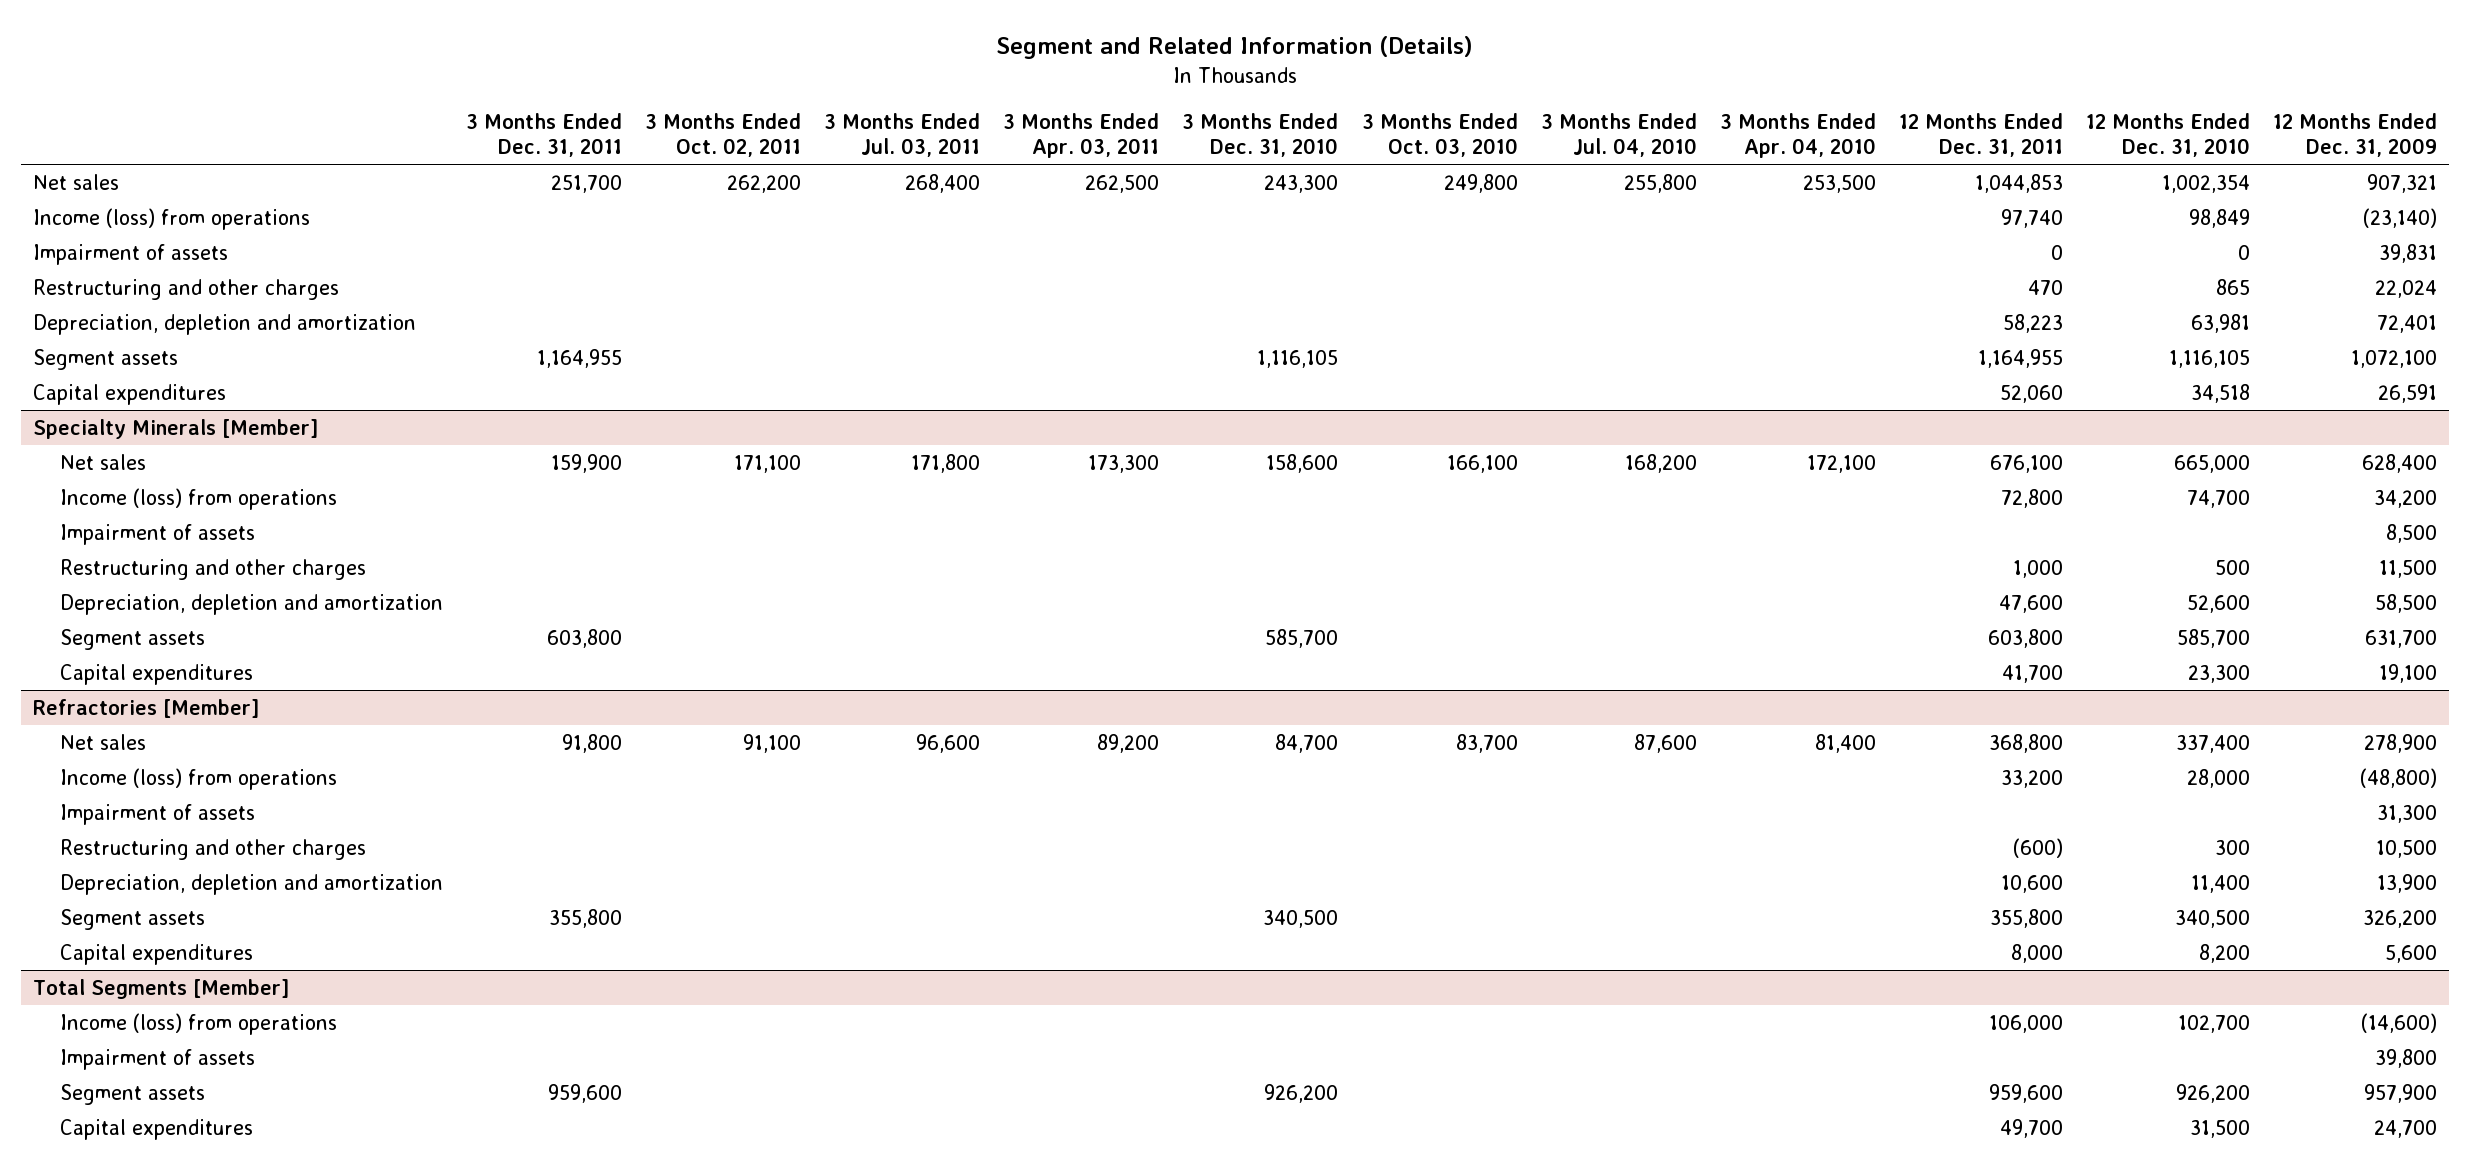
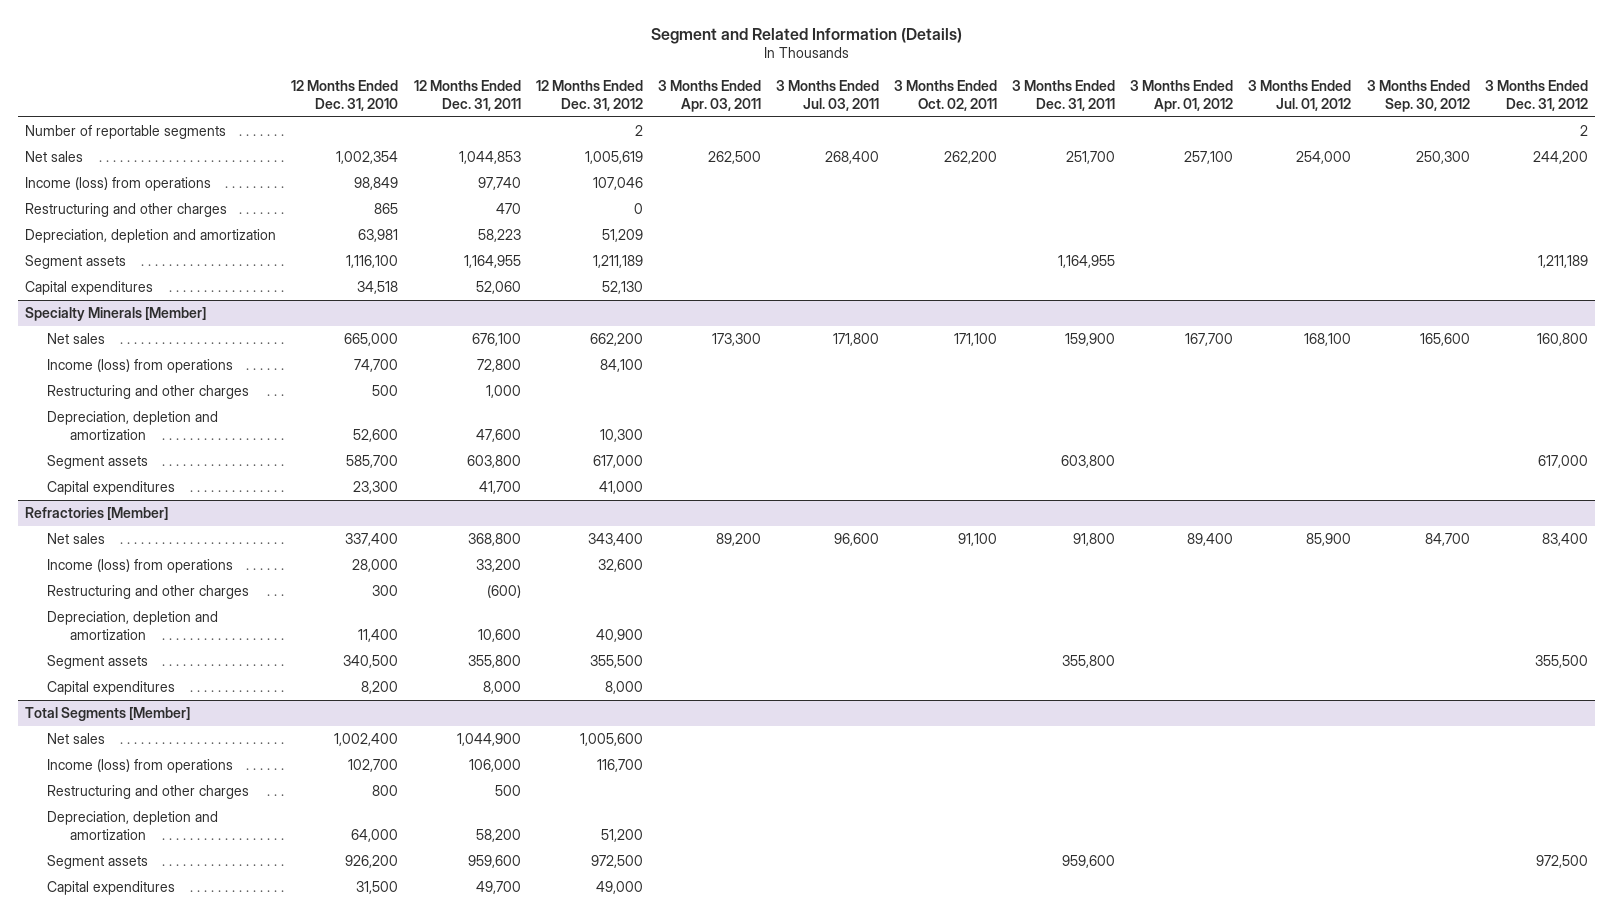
- | 3 Months Ended Dec. 31, 2011 | 3 Months Ended Oct. 02, 2011 | 3 Months Ended Jul. 03, 2011 | 3 Months Ended Apr. 03, 2011 | 3 Months Ended Dec. 31, 2010 | 3 Months Ended Oct. 03, 2010 | 3 Months Ended Jul. 04, 2010 | 3 Months Ended Apr. 04, 2010 | 12 Months Ended Dec. 31, 2011 | 12 Months Ended Dec. 31, 2010 | 12 Months Ended Dec. 31, 2009
+ | 12 Months Ended Dec. 31, 2010 | 12 Months Ended Dec. 31, 2011 | 12 Months Ended Dec. 31, 2012 | 3 Months Ended Apr. 03, 2011 | 3 Months Ended Jul. 03, 2011 | 3 Months Ended Oct. 02, 2011 | 3 Months Ended Dec. 31, 2011 | 3 Months Ended Apr. 01, 2012 | 3 Months Ended Jul. 01, 2012 | 3 Months Ended Sep. 30, 2012 | 3 Months Ended Dec. 31, 2012
+ Number of reportable segments | | | 2 | | | | | | | | 2
- Impairment of assets | | | | | | | | | 0 | 0 | 39,831
- Segment assets | 1,164,955 | | | | 1,116,105 | | | | 1,164,955 | 1,116,105 | 1,072,100
+ Segment assets | 1,116,100 | 1,164,955 | 1,211,189 | | | | 1,164,955 | | | | 1,211,189
@ Specialty Minerals [Member]
- Impairment of assets | | | | | | | | | | | 8,500
@ Refractories [Member]
- Impairment of assets | | | | | | | | | | | 31,300
@ Total Segments [Member]
+ Net sales | 1,002,400 | 1,044,900 | 1,005,600 | | | | | | | |
- Impairment of assets | | | | | | | | | | | 39,800
+ Restructuring and other charges | 800 | 500 | | | | | | | | |
+ Depreciation, depletion and amortization | 64,000 | 58,200 | 51,200 | | | | | | | |

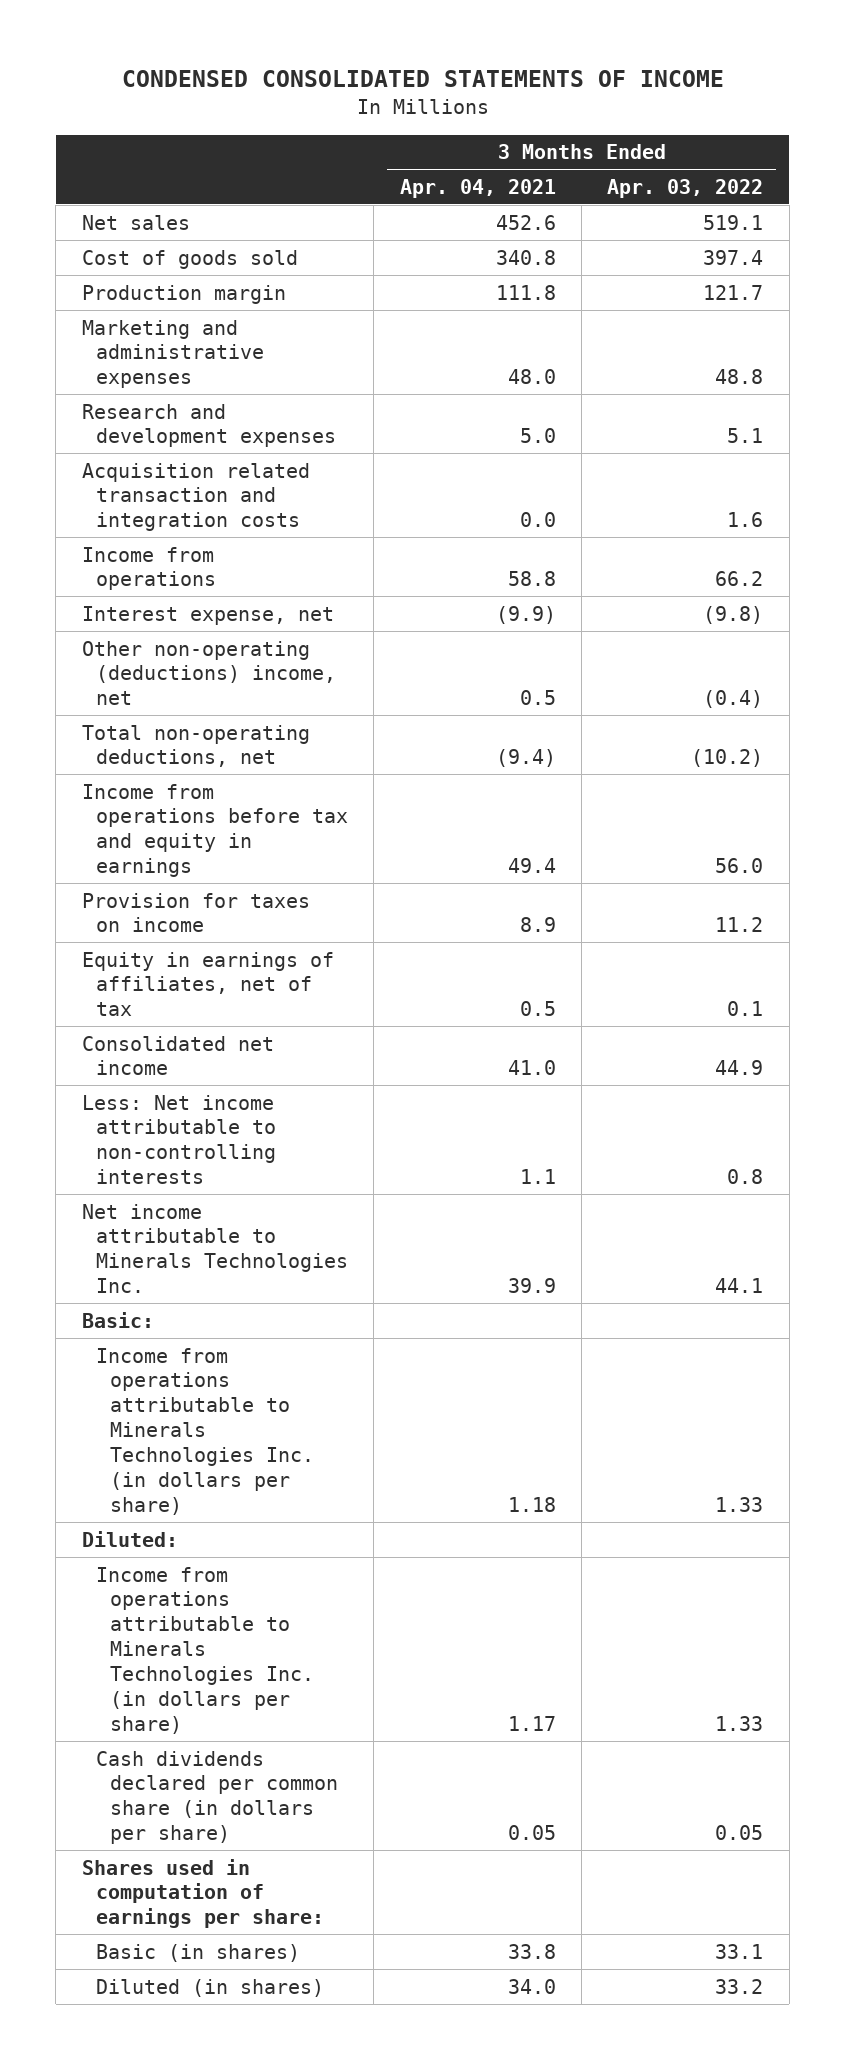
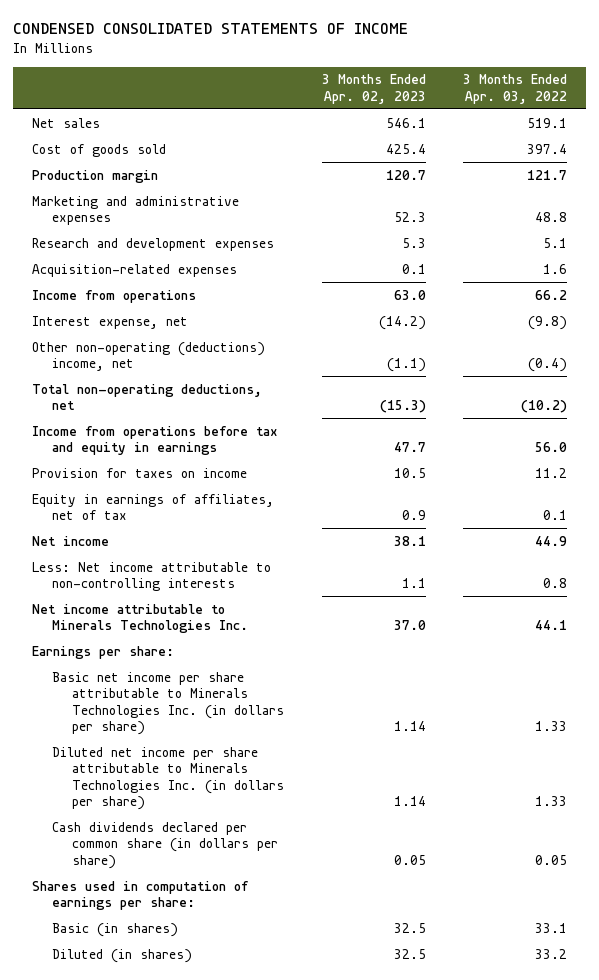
- | 3 Months Ended Apr. 04, 2021 | 3 Months Ended Apr. 03, 2022
+ | 3 Months Ended Apr. 02, 2023 | 3 Months Ended Apr. 03, 2022
- Acquisition related transaction and integration costs | 0.0 | 1.6
+ Acquisition-related expenses | 0.1 | 1.6
- Consolidated net income | 41.0 | 44.9
+ Net income | 38.1 | 44.9
- Basic:
- Income from operations attributable to Minerals Technologies Inc. (in dollars per share) | 1.18 | 1.33
- Diluted:
- Income from operations attributable to Minerals Technologies Inc. (in dollars per share) | 1.17 | 1.33
+ Earnings per share:
+ Basic net income per share attributable to Minerals Technologies Inc. (in dollars per share) | 1.14 | 1.33
+ Diluted net income per share attributable to Minerals Technologies Inc. (in dollars per share) | 1.14 | 1.33

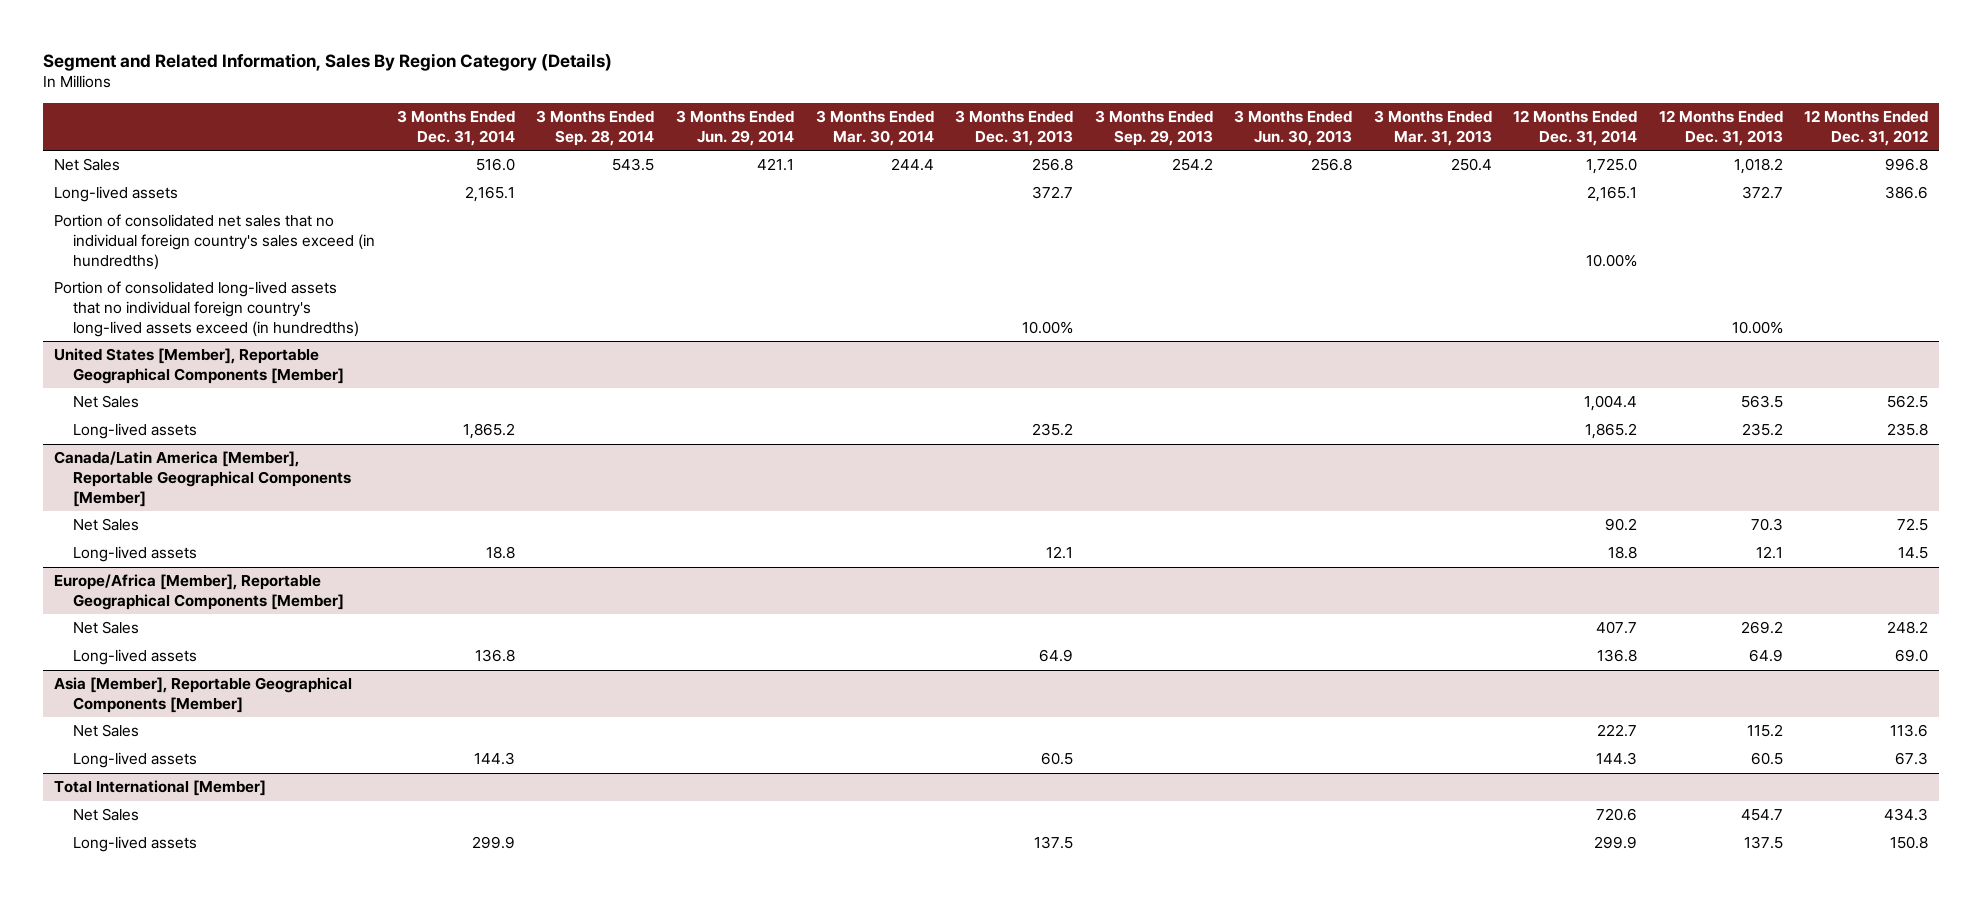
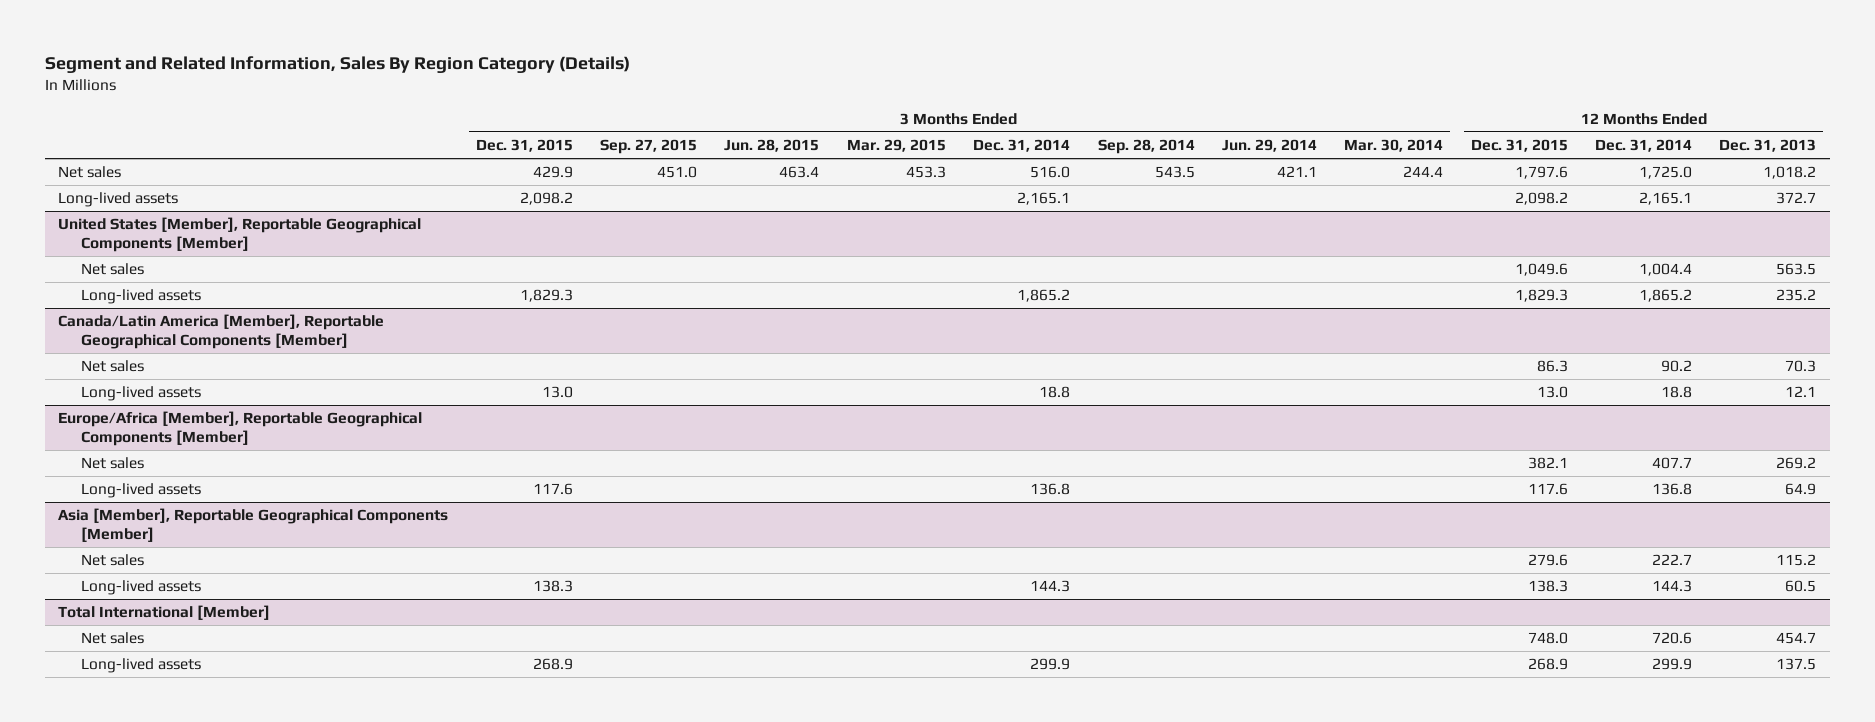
- | 3 Months Ended Dec. 31, 2014 | 3 Months Ended Sep. 28, 2014 | 3 Months Ended Jun. 29, 2014 | 3 Months Ended Mar. 30, 2014 | 3 Months Ended Dec. 31, 2013 | 3 Months Ended Sep. 29, 2013 | 3 Months Ended Jun. 30, 2013 | 3 Months Ended Mar. 31, 2013 | 12 Months Ended Dec. 31, 2014 | 12 Months Ended Dec. 31, 2013 | 12 Months Ended Dec. 31, 2012
+ | 3 Months Ended Dec. 31, 2015 | 3 Months Ended Sep. 27, 2015 | 3 Months Ended Jun. 28, 2015 | 3 Months Ended Mar. 29, 2015 | 3 Months Ended Dec. 31, 2014 | 3 Months Ended Sep. 28, 2014 | 3 Months Ended Jun. 29, 2014 | 3 Months Ended Mar. 30, 2014 | 12 Months Ended Dec. 31, 2015 | 12 Months Ended Dec. 31, 2014 | 12 Months Ended Dec. 31, 2013
- Net Sales | 516.0 | 543.5 | 421.1 | 244.4 | 256.8 | 254.2 | 256.8 | 250.4 | 1,725.0 | 1,018.2 | 996.8
+ Net sales | 429.9 | 451.0 | 463.4 | 453.3 | 516.0 | 543.5 | 421.1 | 244.4 | 1,797.6 | 1,725.0 | 1,018.2
- Portion of consolidated net sales that no individual foreign country's sales exceed (in hundredths) | | | | | | | | | 10.00% | |
- Portion of consolidated long-lived assets that no individual foreign country's long-lived assets exceed (in hundredths) | | | | | 10.00% | | | | | 10.00% |
@ United States [Member], Reportable Geographical Components [Member]
- Net Sales | | | | | | | | | 1,004.4 | 563.5 | 562.5
+ Net sales | | | | | | | | | 1,049.6 | 1,004.4 | 563.5
@ Canada/Latin America [Member], Reportable Geographical Components [Member]
- Net Sales | | | | | | | | | 90.2 | 70.3 | 72.5
+ Net sales | | | | | | | | | 86.3 | 90.2 | 70.3
@ Europe/Africa [Member], Reportable Geographical Components [Member]
- Net Sales | | | | | | | | | 407.7 | 269.2 | 248.2
+ Net sales | | | | | | | | | 382.1 | 407.7 | 269.2
@ Asia [Member], Reportable Geographical Components [Member]
- Net Sales | | | | | | | | | 222.7 | 115.2 | 113.6
+ Net sales | | | | | | | | | 279.6 | 222.7 | 115.2
@ Total International [Member]
- Net Sales | | | | | | | | | 720.6 | 454.7 | 434.3
+ Net sales | | | | | | | | | 748.0 | 720.6 | 454.7

